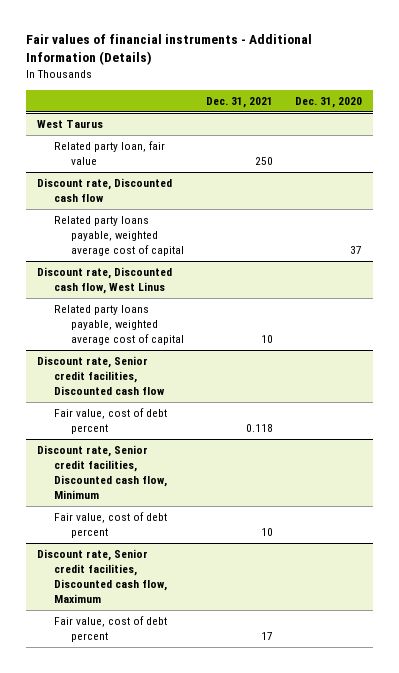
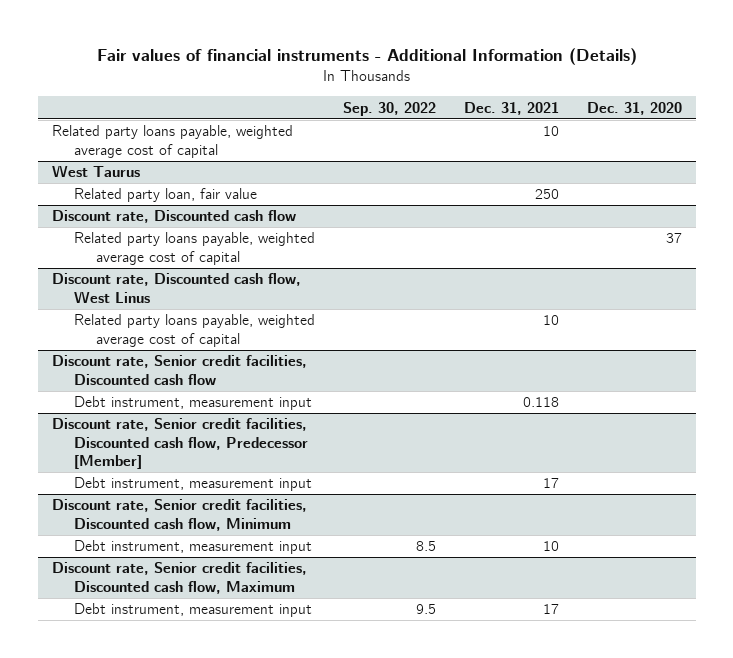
- | Dec. 31, 2021 | Dec. 31, 2020
+ | Sep. 30, 2022 | Dec. 31, 2021 | Dec. 31, 2020
+ Related party loans payable, weighted average cost of capital | | 10 |
@ Discount rate, Senior credit facilities, Discounted cash flow
- Fair value, cost of debt percent | 0.118 |
+ Debt instrument, measurement input | | 0.118 |
+ Discount rate, Senior credit facilities, Discounted cash flow, Predecessor [Member]
+ Debt instrument, measurement input | | 17 |
@ Discount rate, Senior credit facilities, Discounted cash flow, Minimum
- Fair value, cost of debt percent | 10 |
+ Debt instrument, measurement input | 8.5 | 10 |
@ Discount rate, Senior credit facilities, Discounted cash flow, Maximum
- Fair value, cost of debt percent | 17 |
+ Debt instrument, measurement input | 9.5 | 17 |

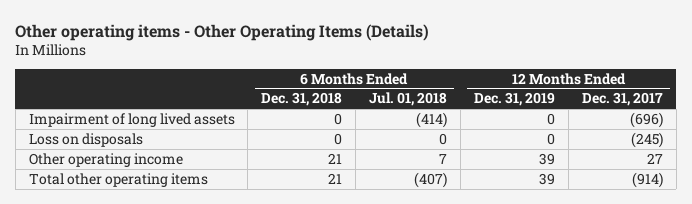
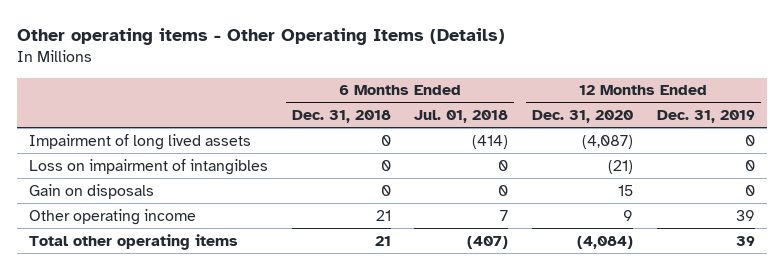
- | 6 Months Ended Dec. 31, 2018 | 6 Months Ended Jul. 01, 2018 | 12 Months Ended Dec. 31, 2019 | 12 Months Ended Dec. 31, 2017
+ | 6 Months Ended Dec. 31, 2018 | 6 Months Ended Jul. 01, 2018 | 12 Months Ended Dec. 31, 2020 | 12 Months Ended Dec. 31, 2019
- Loss on disposals | 0 | 0 | 0 | (245)
+ Loss on impairment of intangibles | 0 | 0 | (21) | 0
+ Gain on disposals | 0 | 0 | 15 | 0

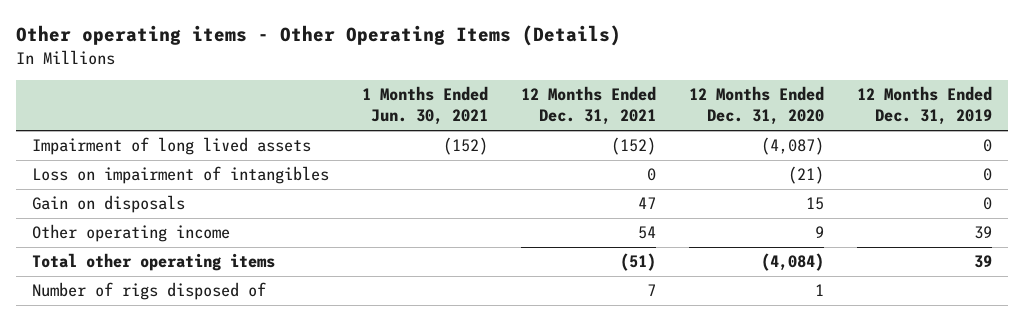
- | 6 Months Ended Dec. 31, 2018 | 6 Months Ended Jul. 01, 2018 | 12 Months Ended Dec. 31, 2020 | 12 Months Ended Dec. 31, 2019
+ | 1 Months Ended Jun. 30, 2021 | 12 Months Ended Dec. 31, 2021 | 12 Months Ended Dec. 31, 2020 | 12 Months Ended Dec. 31, 2019
+ Number of rigs disposed of | | 7 | 1 |

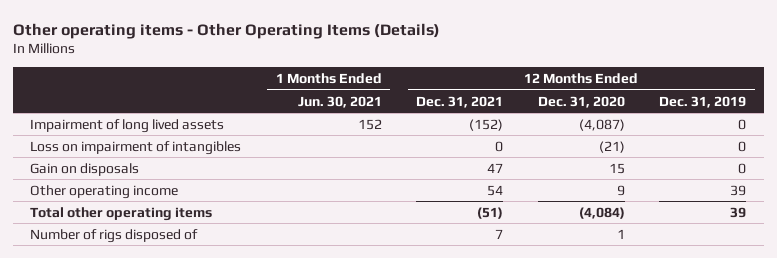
- Impairment of long lived assets | (152) | (152) | (4,087) | 0
+ Impairment of long lived assets | 152 | (152) | (4,087) | 0

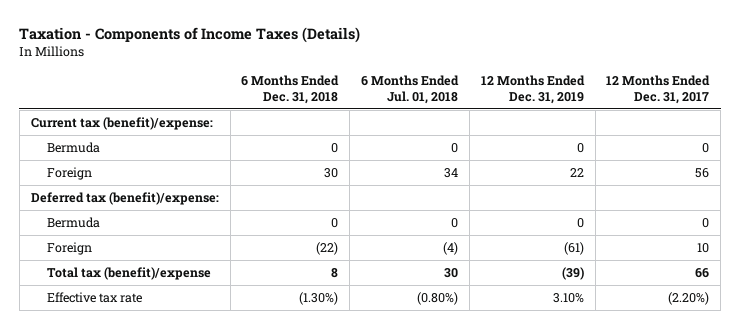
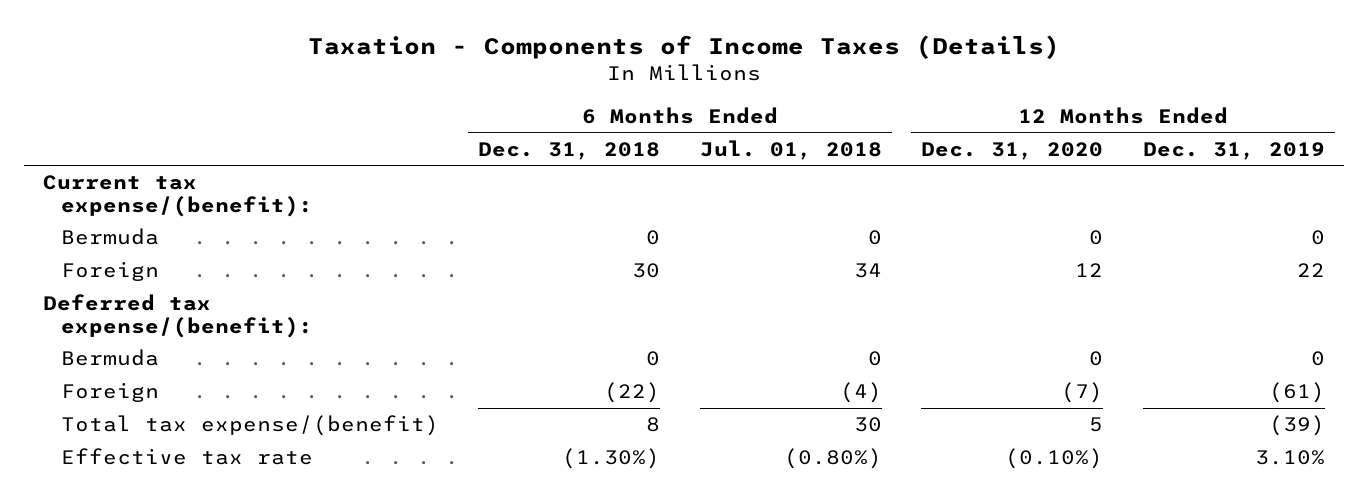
- | 6 Months Ended Dec. 31, 2018 | 6 Months Ended Jul. 01, 2018 | 12 Months Ended Dec. 31, 2019 | 12 Months Ended Dec. 31, 2017
+ | 6 Months Ended Dec. 31, 2018 | 6 Months Ended Jul. 01, 2018 | 12 Months Ended Dec. 31, 2020 | 12 Months Ended Dec. 31, 2019
- Current tax (benefit)/expense:
+ Current tax expense/(benefit):
- Deferred tax (benefit)/expense:
+ Deferred tax expense/(benefit):
- Total tax (benefit)/expense | 8 | 30 | (39) | 66
+ Total tax expense/(benefit) | 8 | 30 | 5 | (39)

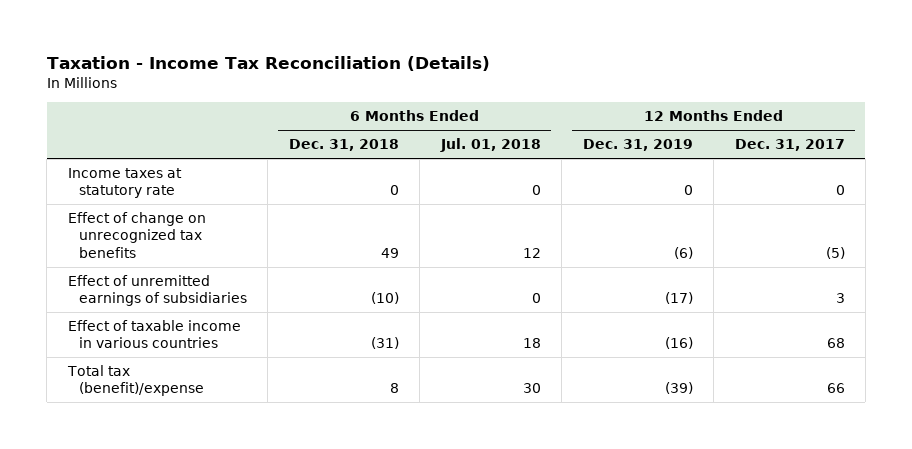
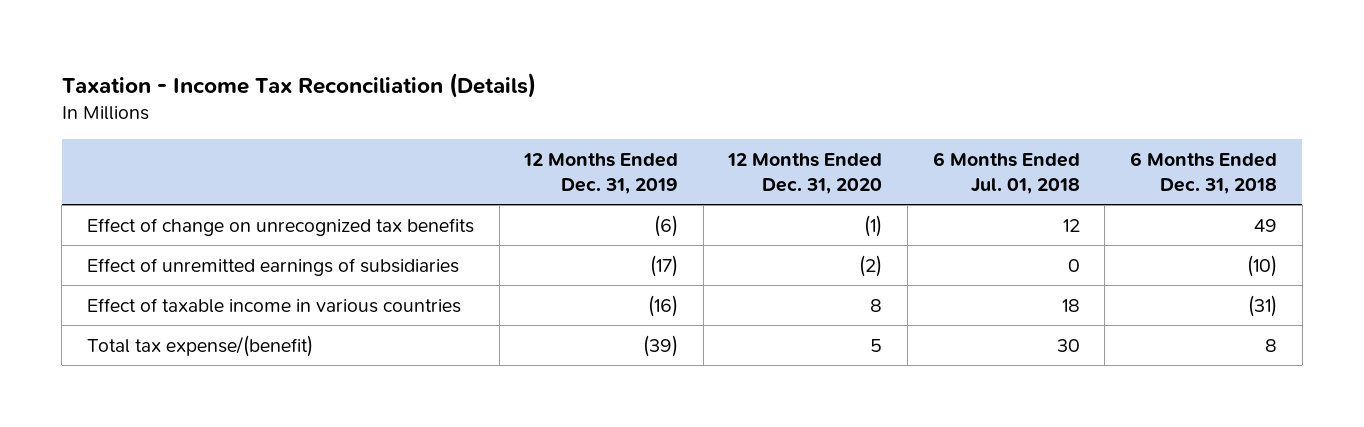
- | 6 Months Ended Dec. 31, 2018 | 6 Months Ended Jul. 01, 2018 | 12 Months Ended Dec. 31, 2019 | 12 Months Ended Dec. 31, 2017
+ | 12 Months Ended Dec. 31, 2019 | 12 Months Ended Dec. 31, 2020 | 6 Months Ended Jul. 01, 2018 | 6 Months Ended Dec. 31, 2018
- Income taxes at statutory rate | 0 | 0 | 0 | 0
- Total tax (benefit)/expense | 8 | 30 | (39) | 66
+ Total tax expense/(benefit) | (39) | 5 | 30 | 8

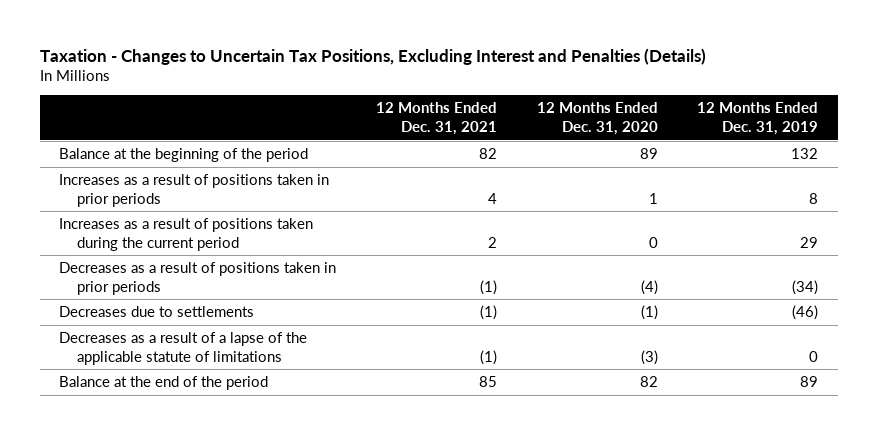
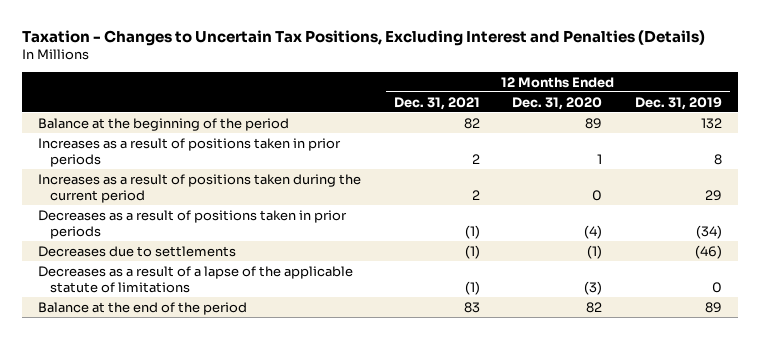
- Increases as a result of positions taken in prior periods | 4 | 1 | 8
+ Increases as a result of positions taken in prior periods | 2 | 1 | 8
- Balance at the end of the period | 85 | 82 | 89
+ Balance at the end of the period | 83 | 82 | 89

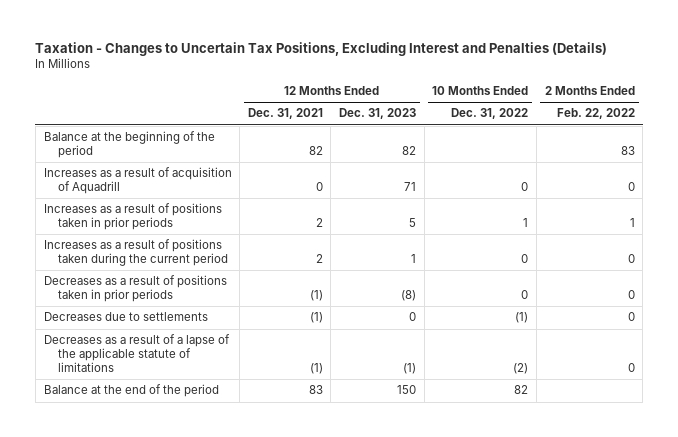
- | 12 Months Ended Dec. 31, 2021 | 12 Months Ended Dec. 31, 2020 | 12 Months Ended Dec. 31, 2019
+ | 12 Months Ended Dec. 31, 2021 | 12 Months Ended Dec. 31, 2023 | 10 Months Ended Dec. 31, 2022 | 2 Months Ended Feb. 22, 2022
+ Increases as a result of acquisition of Aquadrill | 0 | 71 | 0 | 0

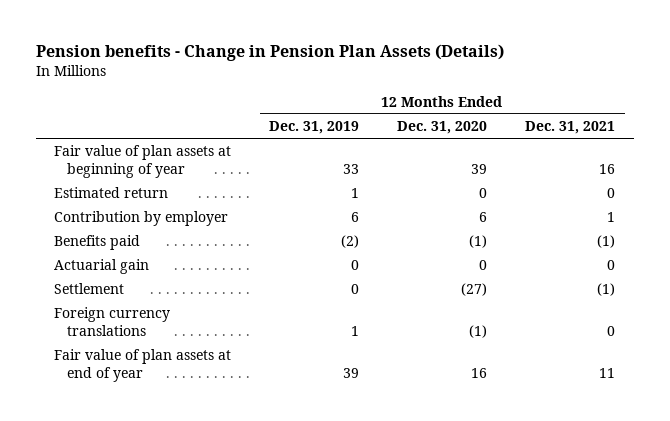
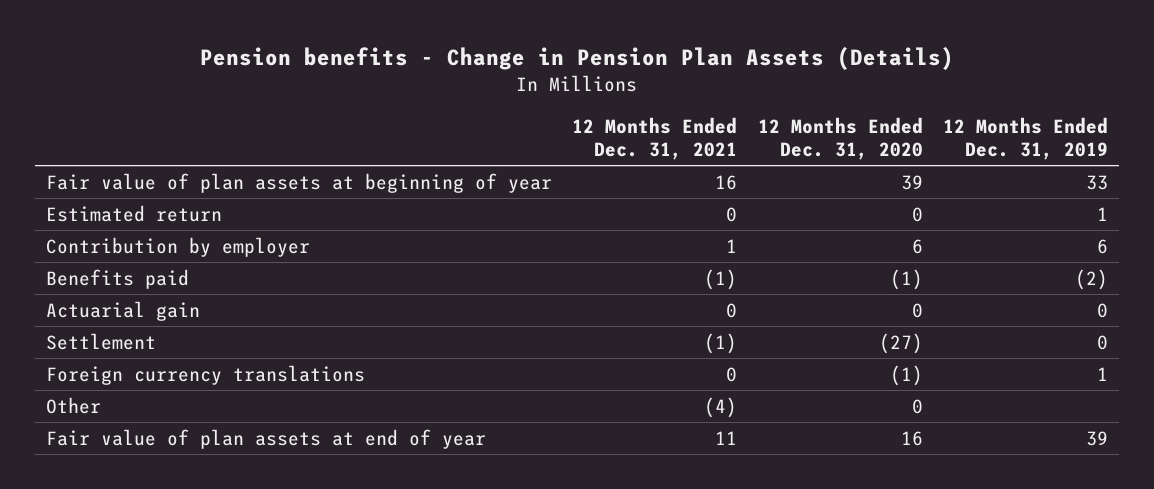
- | 12 Months Ended Dec. 31, 2019 | 12 Months Ended Dec. 31, 2020 | 12 Months Ended Dec. 31, 2021
+ | 12 Months Ended Dec. 31, 2021 | 12 Months Ended Dec. 31, 2020 | 12 Months Ended Dec. 31, 2019
+ Other | (4) | 0 |

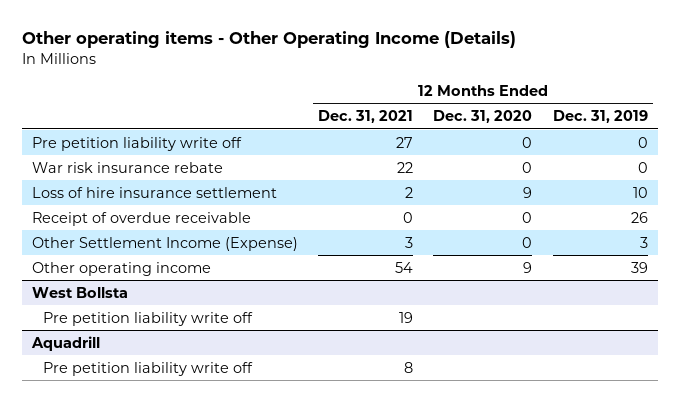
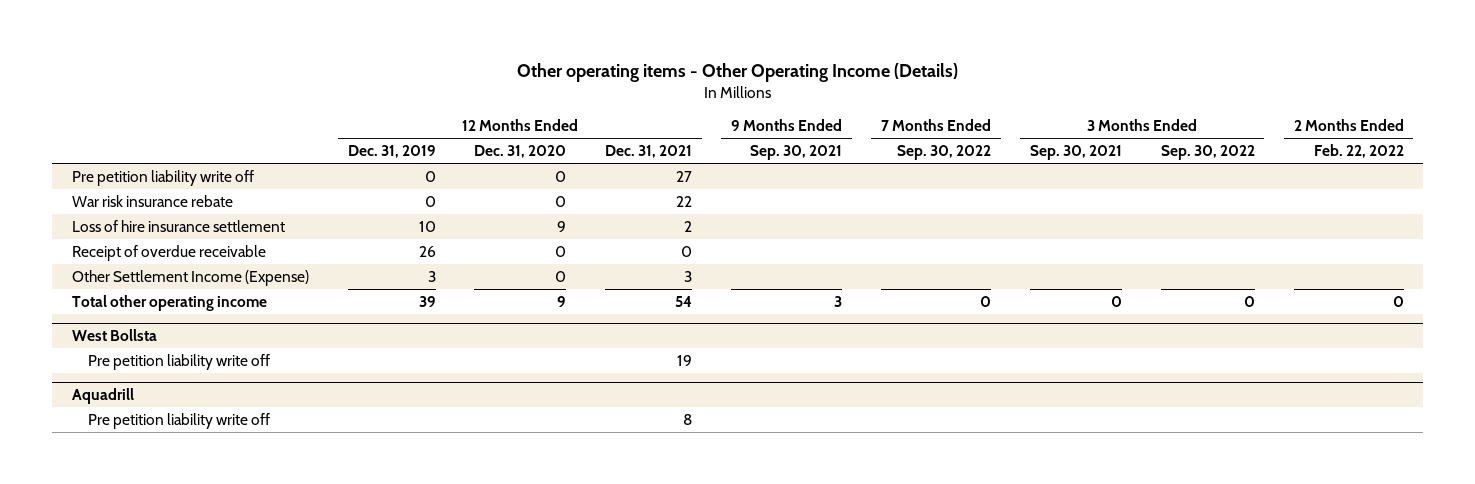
- | 12 Months Ended Dec. 31, 2021 | 12 Months Ended Dec. 31, 2020 | 12 Months Ended Dec. 31, 2019
+ | 12 Months Ended Dec. 31, 2019 | 12 Months Ended Dec. 31, 2020 | 12 Months Ended Dec. 31, 2021 | 9 Months Ended Sep. 30, 2021 | 7 Months Ended Sep. 30, 2022 | 3 Months Ended Sep. 30, 2021 | 3 Months Ended Sep. 30, 2022 | 2 Months Ended Feb. 22, 2022
- Other operating income | 54 | 9 | 39
+ Total other operating income | 39 | 9 | 54 | 3 | 0 | 0 | 0 | 0

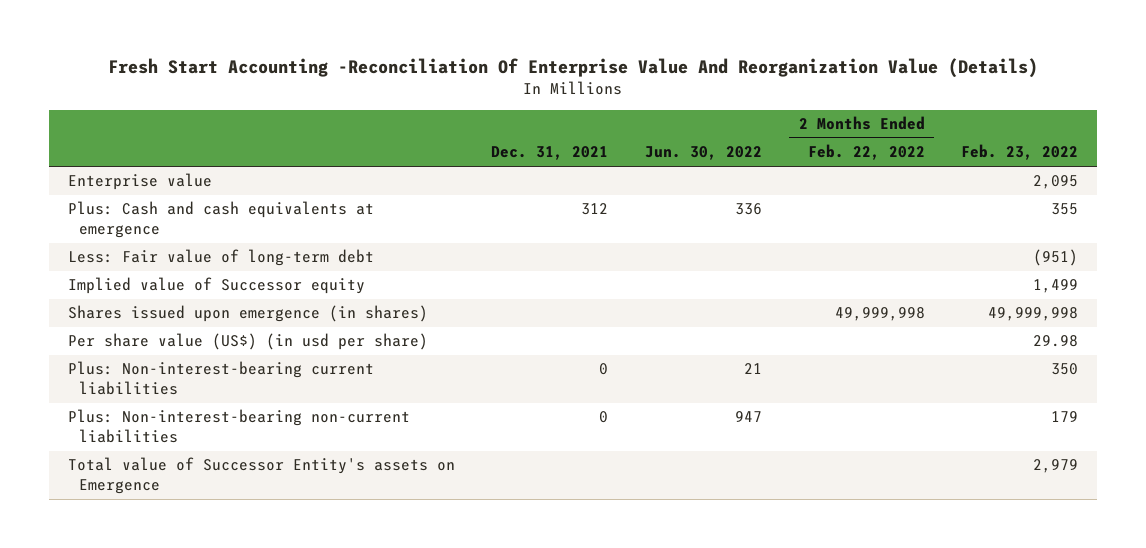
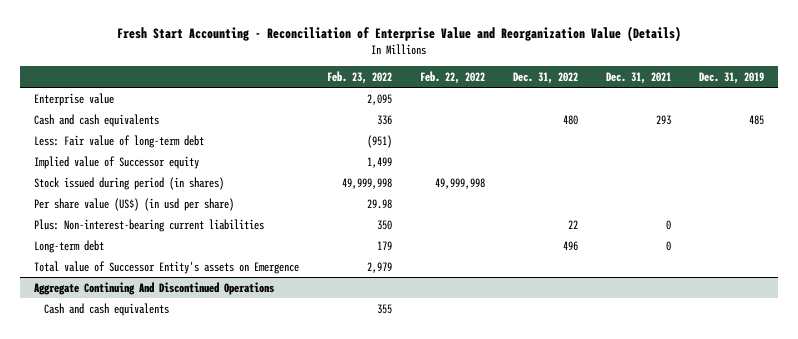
- Fresh Start Accounting -Reconciliation Of Enterprise Value And Reorganization Value (Details)
+ Fresh Start Accounting - Reconciliation of Enterprise Value and Reorganization Value (Details)
- | Dec. 31, 2021 | Jun. 30, 2022 | 2 Months Ended Feb. 22, 2022 | Feb. 23, 2022
+ | Feb. 23, 2022 | Feb. 22, 2022 | Dec. 31, 2022 | Dec. 31, 2021 | Dec. 31, 2019
- Plus: Cash and cash equivalents at emergence | 312 | 336 | | 355
+ Cash and cash equivalents | 336 | | 480 | 293 | 485
- Shares issued upon emergence (in shares) | | | 49,999,998 | 49,999,998
+ Stock issued during period (in shares) | 49,999,998 | 49,999,998 | | |
- Plus: Non-interest-bearing non-current liabilities | 0 | 947 | | 179
+ Long-term debt | 179 | | 496 | 0 |
+ Aggregate Continuing And Discontinued Operations
+ Cash and cash equivalents | 355 | | | |

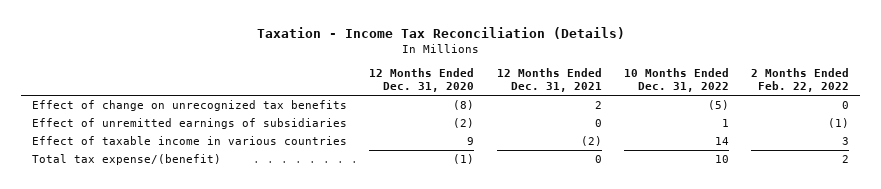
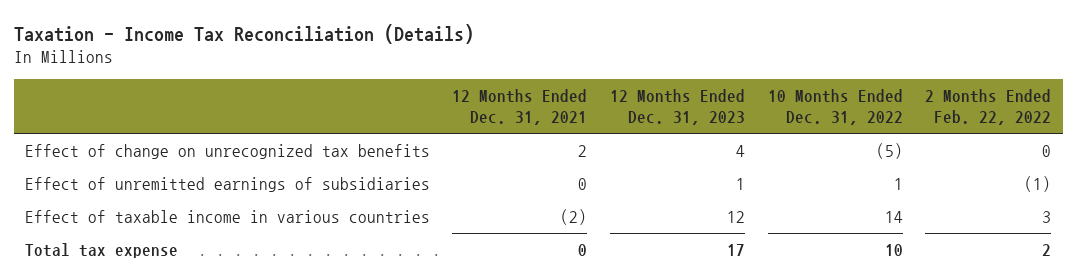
- | 12 Months Ended Dec. 31, 2020 | 12 Months Ended Dec. 31, 2021 | 10 Months Ended Dec. 31, 2022 | 2 Months Ended Feb. 22, 2022
+ | 12 Months Ended Dec. 31, 2021 | 12 Months Ended Dec. 31, 2023 | 10 Months Ended Dec. 31, 2022 | 2 Months Ended Feb. 22, 2022
- Total tax expense/(benefit) | (1) | 0 | 10 | 2
+ Total tax expense | 0 | 17 | 10 | 2

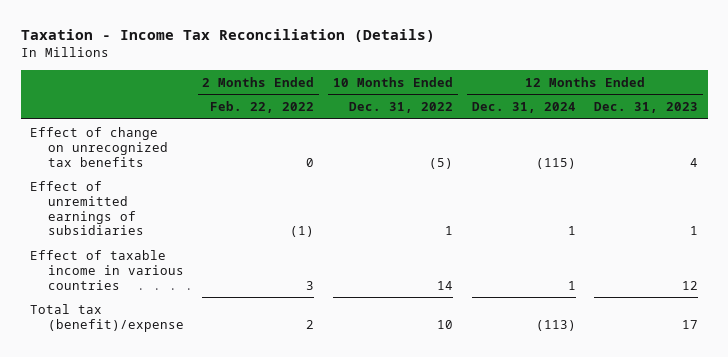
- | 12 Months Ended Dec. 31, 2021 | 12 Months Ended Dec. 31, 2023 | 10 Months Ended Dec. 31, 2022 | 2 Months Ended Feb. 22, 2022
+ | 2 Months Ended Feb. 22, 2022 | 10 Months Ended Dec. 31, 2022 | 12 Months Ended Dec. 31, 2024 | 12 Months Ended Dec. 31, 2023
- Total tax expense | 0 | 17 | 10 | 2
+ Total tax (benefit)/expense | 2 | 10 | (113) | 17

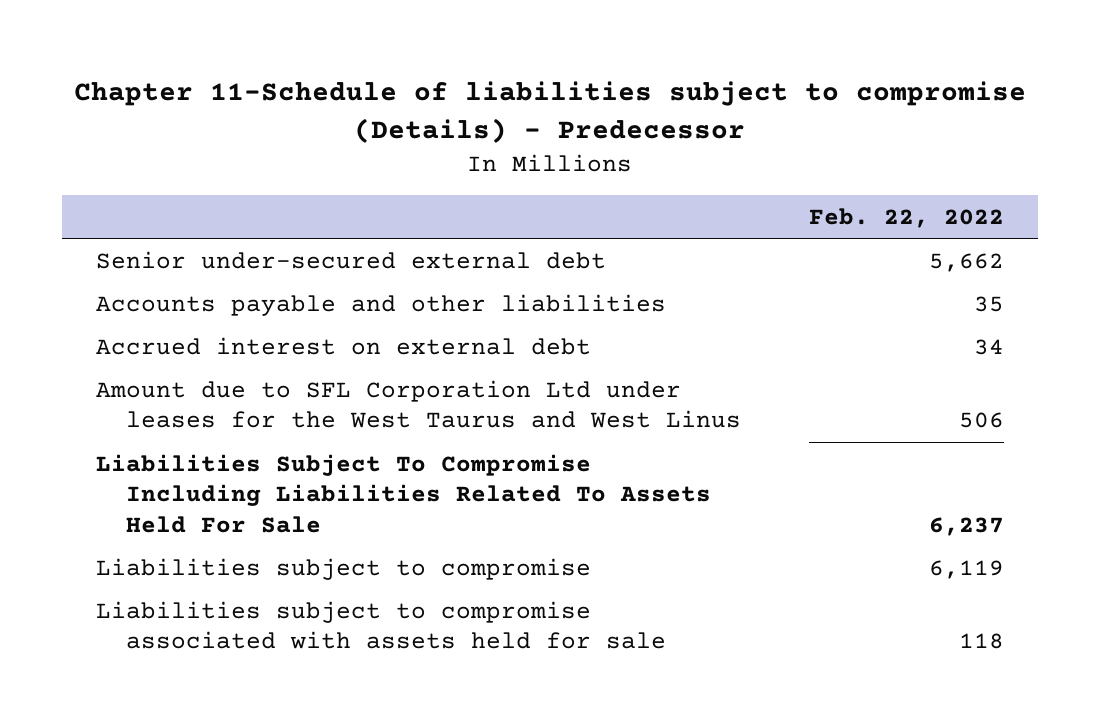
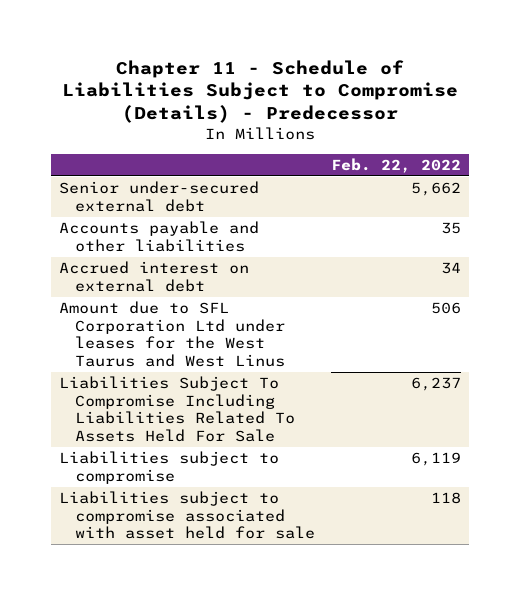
- Chapter 11-Schedule of liabilities subject to compromise (Details) - Predecessor
+ Chapter 11 - Schedule of Liabilities Subject to Compromise (Details) - Predecessor
- Liabilities subject to compromise associated with assets held for sale | 118
+ Liabilities subject to compromise associated with asset held for sale | 118

